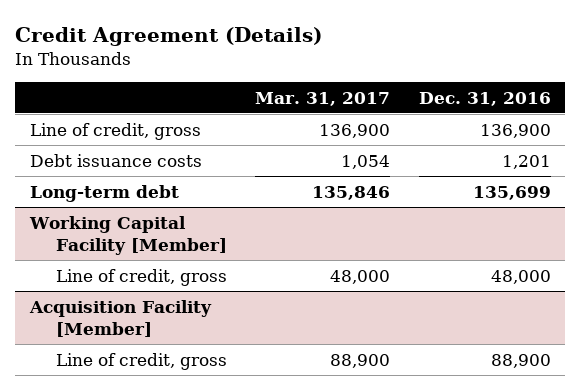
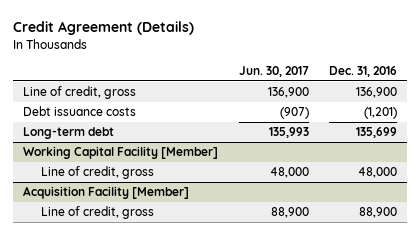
- | Mar. 31, 2017 | Dec. 31, 2016
+ | Jun. 30, 2017 | Dec. 31, 2016
- Debt issuance costs | 1,054 | 1,201
+ Debt issuance costs | (907) | (1,201)

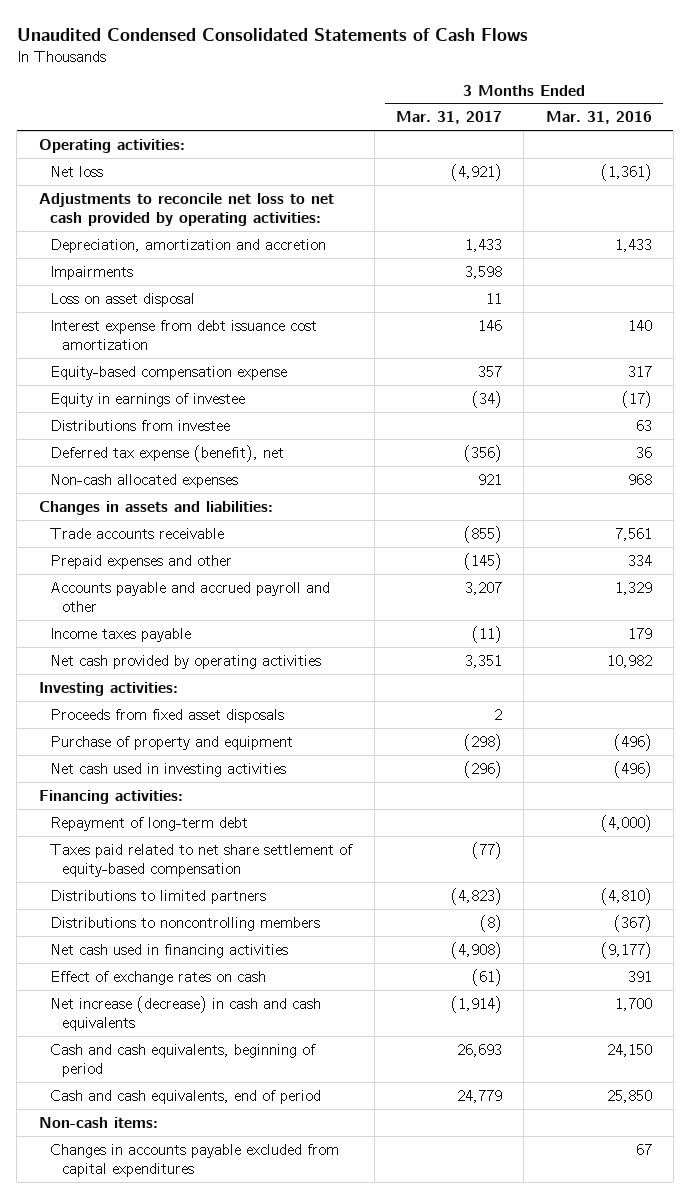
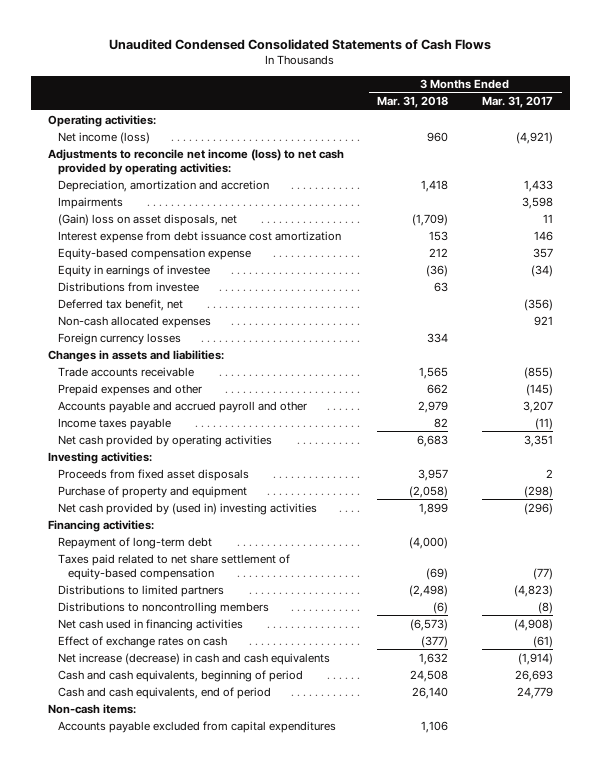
- | 3 Months Ended Mar. 31, 2017 | 3 Months Ended Mar. 31, 2016
+ | 3 Months Ended Mar. 31, 2018 | 3 Months Ended Mar. 31, 2017
- Net loss | (4,921) | (1,361)
- Adjustments to reconcile net loss to net cash provided by operating activities:
+ Net income (loss) | 960 | (4,921)
+ Adjustments to reconcile net income (loss) to net cash provided by operating activities:
- Loss on asset disposal | 11 |
+ (Gain) loss on asset disposals, net | (1,709) | 11
- Deferred tax expense (benefit), net | (356) | 36
+ Deferred tax benefit, net | | (356)
+ Foreign currency losses | 334 |
- Net cash used in investing activities | (296) | (496)
+ Net cash provided by (used in) investing activities | 1,899 | (296)
- Changes in accounts payable excluded from capital expenditures | | 67
+ Accounts payable excluded from capital expenditures | 1,106 |

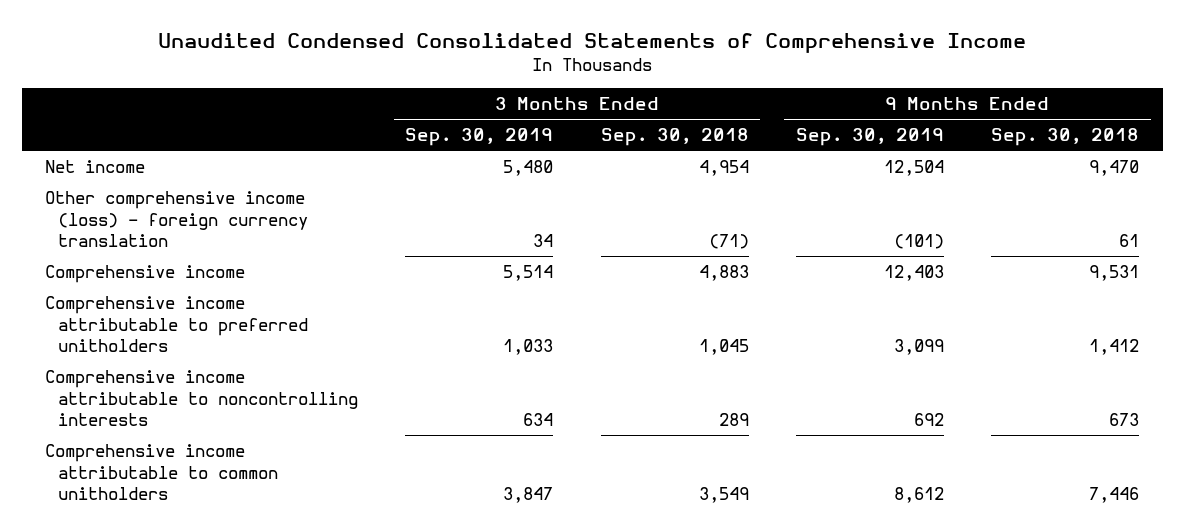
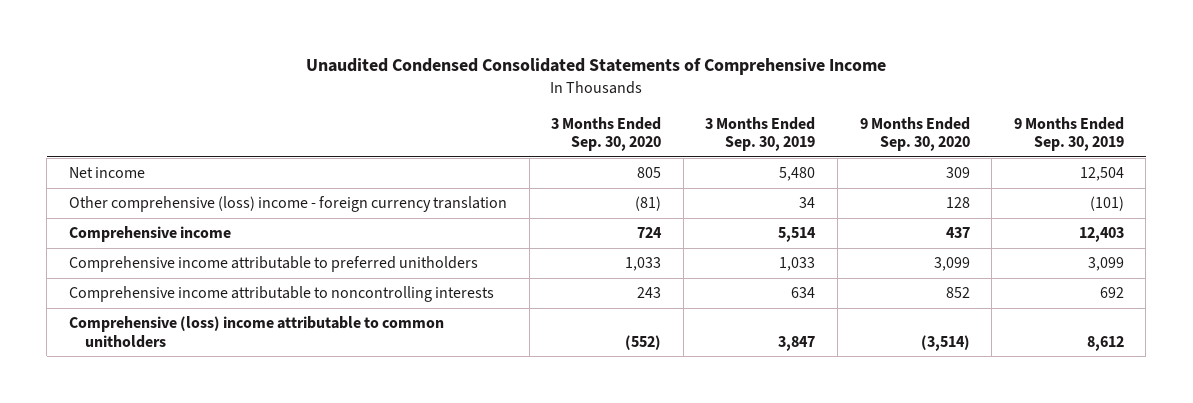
- | 3 Months Ended Sep. 30, 2019 | 3 Months Ended Sep. 30, 2018 | 9 Months Ended Sep. 30, 2019 | 9 Months Ended Sep. 30, 2018
+ | 3 Months Ended Sep. 30, 2020 | 3 Months Ended Sep. 30, 2019 | 9 Months Ended Sep. 30, 2020 | 9 Months Ended Sep. 30, 2019
- Other comprehensive income (loss) - foreign currency translation | 34 | (71) | (101) | 61
+ Other comprehensive (loss) income - foreign currency translation | (81) | 34 | 128 | (101)
- Comprehensive income attributable to common unitholders | 3,847 | 3,549 | 8,612 | 7,446
+ Comprehensive (loss) income attributable to common unitholders | (552) | 3,847 | (3,514) | 8,612

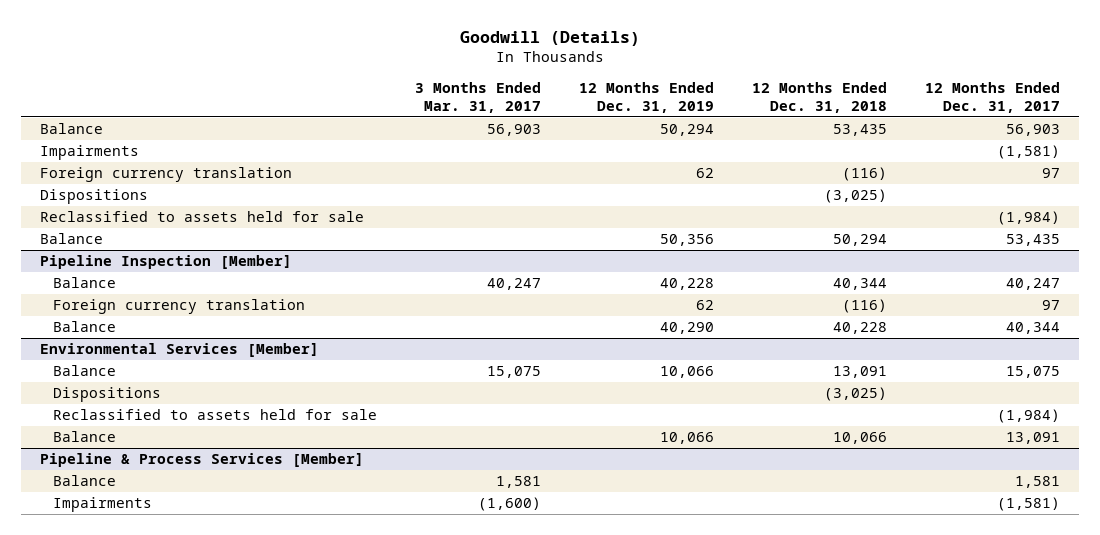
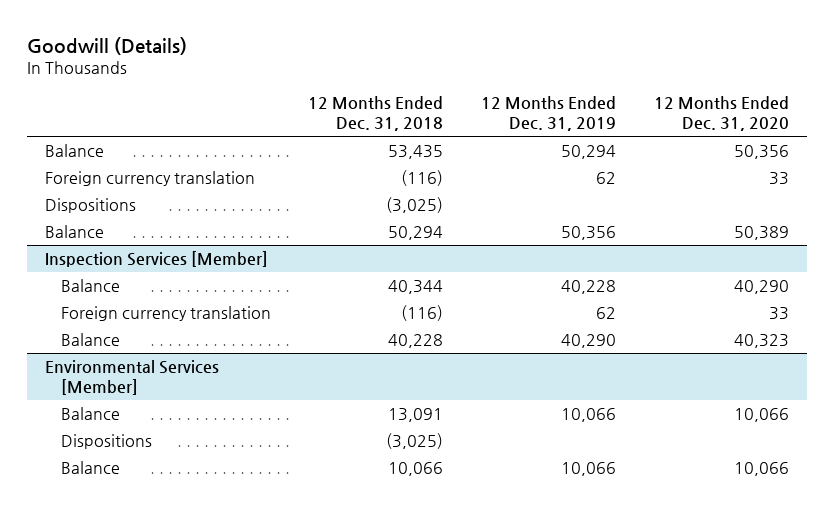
- | 3 Months Ended Mar. 31, 2017 | 12 Months Ended Dec. 31, 2019 | 12 Months Ended Dec. 31, 2018 | 12 Months Ended Dec. 31, 2017
+ | 12 Months Ended Dec. 31, 2018 | 12 Months Ended Dec. 31, 2019 | 12 Months Ended Dec. 31, 2020
- Impairments | | | | (1,581)
- Reclassified to assets held for sale | | | | (1,984)
- Pipeline Inspection [Member]
+ Inspection Services [Member]
@ Environmental Services [Member]
- Reclassified to assets held for sale | | | | (1,984)
- Pipeline & Process Services [Member]
- Balance | 1,581 | | | 1,581
- Impairments | (1,600) | | | (1,581)

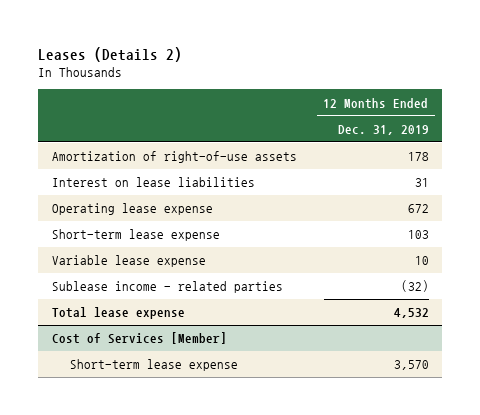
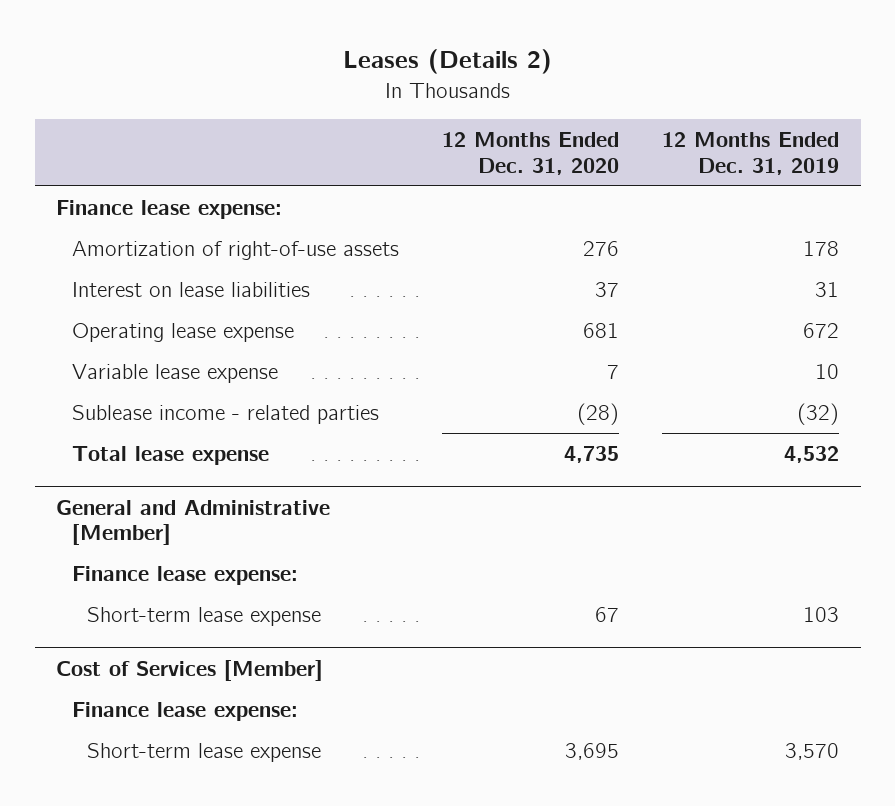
- | 12 Months Ended Dec. 31, 2019
+ | 12 Months Ended Dec. 31, 2020 | 12 Months Ended Dec. 31, 2019
+ Finance lease expense:
- Short-term lease expense | 103
+ General and Administrative [Member]
+ Finance lease expense:
+ Short-term lease expense | 67 | 103
@ Cost of Services [Member]
+ Finance lease expense:

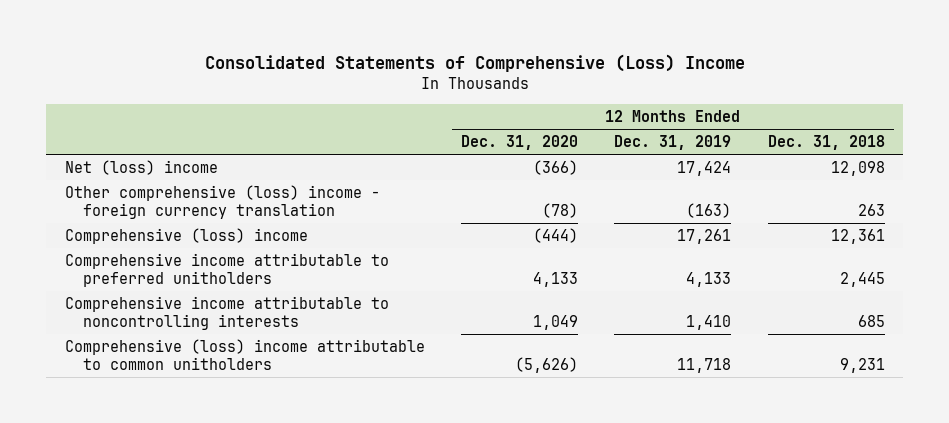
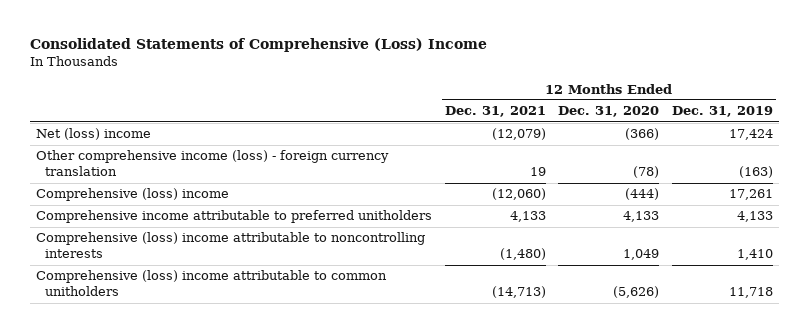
- | 12 Months Ended Dec. 31, 2020 | 12 Months Ended Dec. 31, 2019 | 12 Months Ended Dec. 31, 2018
+ | 12 Months Ended Dec. 31, 2021 | 12 Months Ended Dec. 31, 2020 | 12 Months Ended Dec. 31, 2019
- Other comprehensive (loss) income - foreign currency translation | (78) | (163) | 263
+ Other comprehensive income (loss) - foreign currency translation | 19 | (78) | (163)
- Comprehensive income attributable to noncontrolling interests | 1,049 | 1,410 | 685
+ Comprehensive (loss) income attributable to noncontrolling interests | (1,480) | 1,049 | 1,410

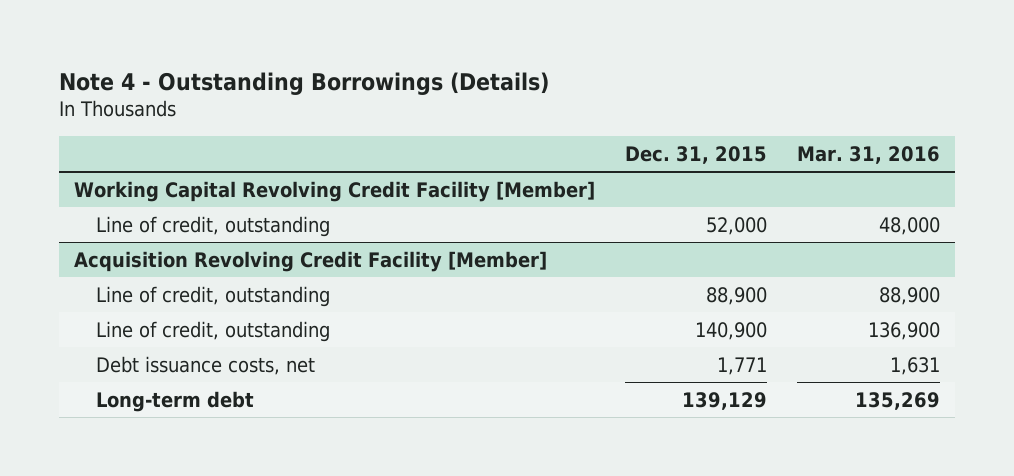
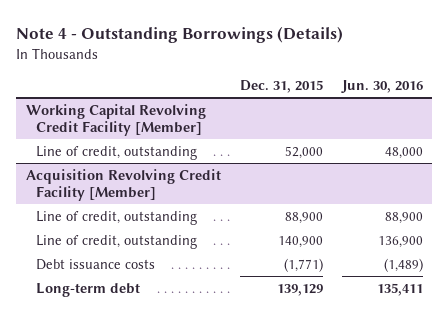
- | Dec. 31, 2015 | Mar. 31, 2016
+ | Dec. 31, 2015 | Jun. 30, 2016
@ Acquisition Revolving Credit Facility [Member]
- Debt issuance costs, net | 1,771 | 1,631
+ Debt issuance costs | (1,771) | (1,489)

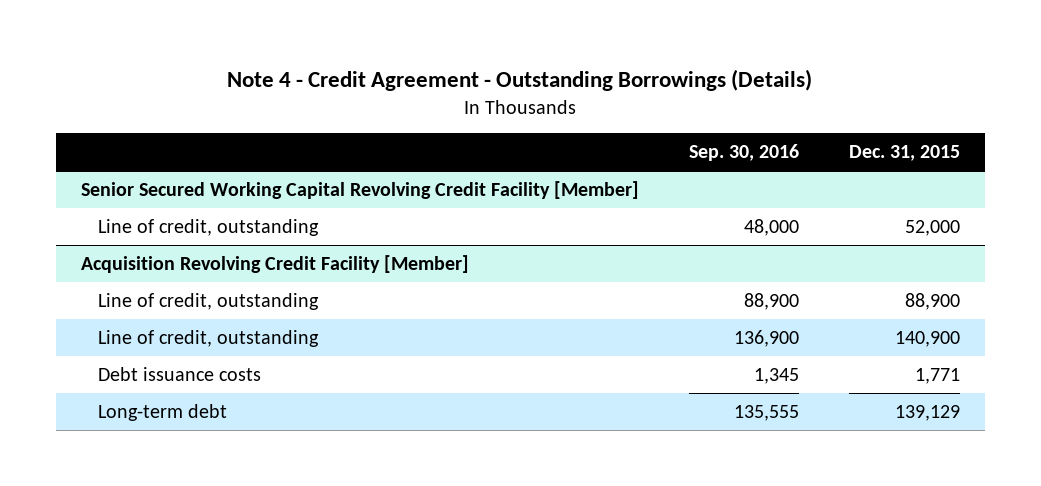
- Note 4 - Outstanding Borrowings (Details)
+ Note 4 - Credit Agreement - Outstanding Borrowings (Details)
- | Dec. 31, 2015 | Jun. 30, 2016
+ | Sep. 30, 2016 | Dec. 31, 2015
- Working Capital Revolving Credit Facility [Member]
+ Senior Secured Working Capital Revolving Credit Facility [Member]
@ Acquisition Revolving Credit Facility [Member]
- Debt issuance costs | (1,771) | (1,489)
+ Debt issuance costs | 1,345 | 1,771

